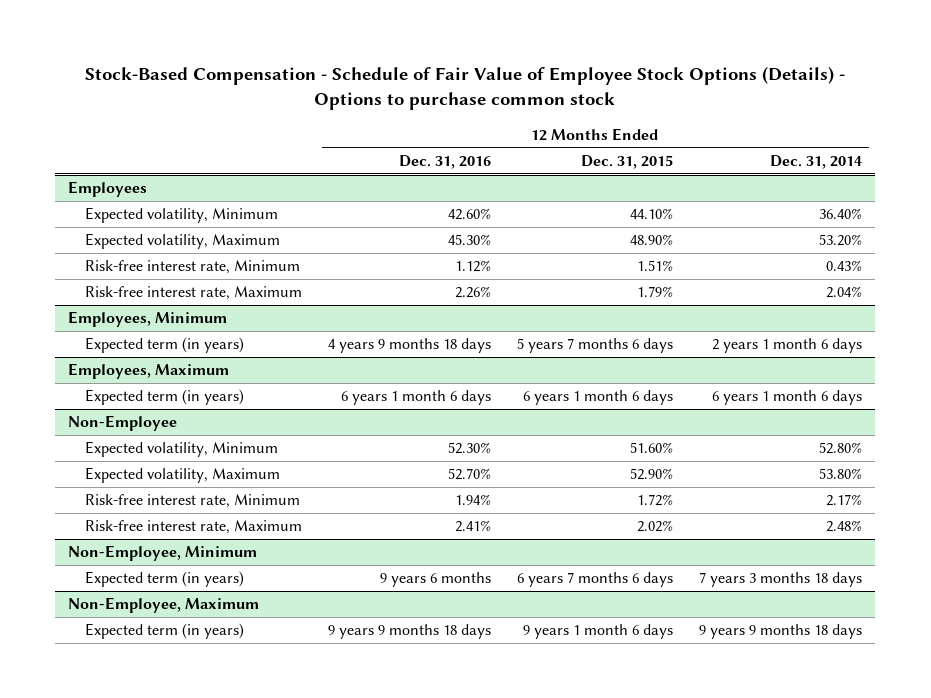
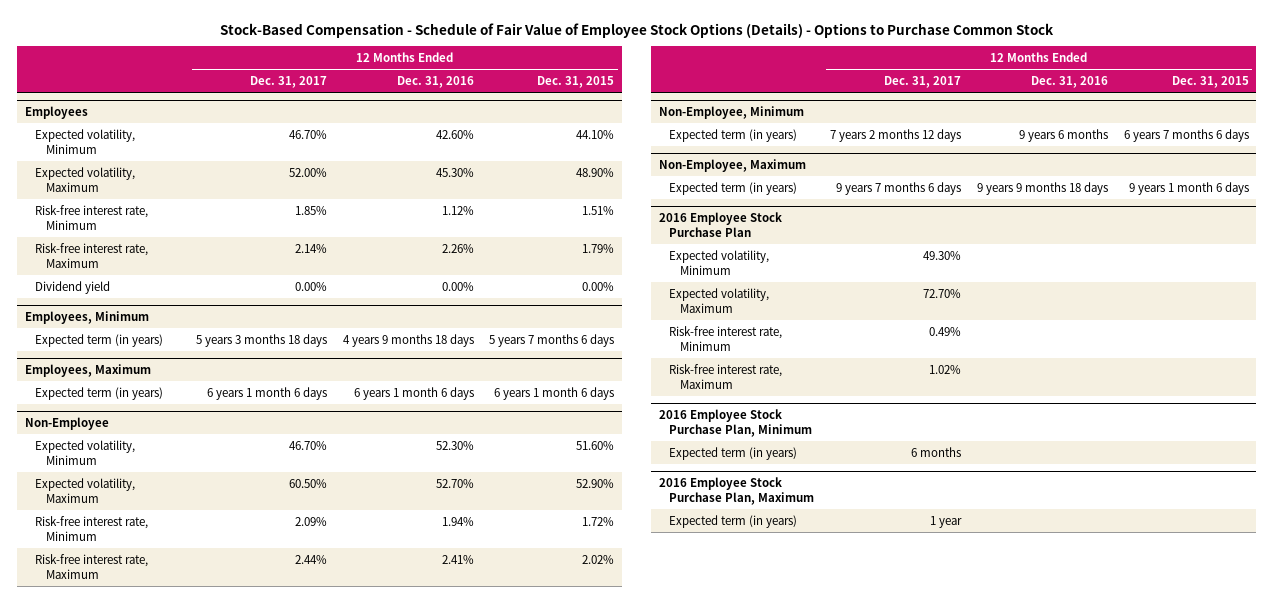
- Stock-Based Compensation - Schedule of Fair Value of Employee Stock Options (Details) - Options to purchase common stock
+ Stock-Based Compensation - Schedule of Fair Value of Employee Stock Options (Details) - Options to Purchase Common Stock
- | 12 Months Ended Dec. 31, 2016 | 12 Months Ended Dec. 31, 2015 | 12 Months Ended Dec. 31, 2014
+ | 12 Months Ended Dec. 31, 2017 | 12 Months Ended Dec. 31, 2016 | 12 Months Ended Dec. 31, 2015
@ Employees
+ Dividend yield | 0.00% | 0.00% | 0.00%
+ 2016 Employee Stock Purchase Plan
+ Expected volatility, Minimum | 49.30% | |
+ Expected volatility, Maximum | 72.70% | |
+ Risk-free interest rate, Minimum | 0.49% | |
+ Risk-free interest rate, Maximum | 1.02% | |
+ 2016 Employee Stock Purchase Plan, Minimum
+ Expected term (in years) | 6 months | |
+ 2016 Employee Stock Purchase Plan, Maximum
+ Expected term (in years) | 1 year | |

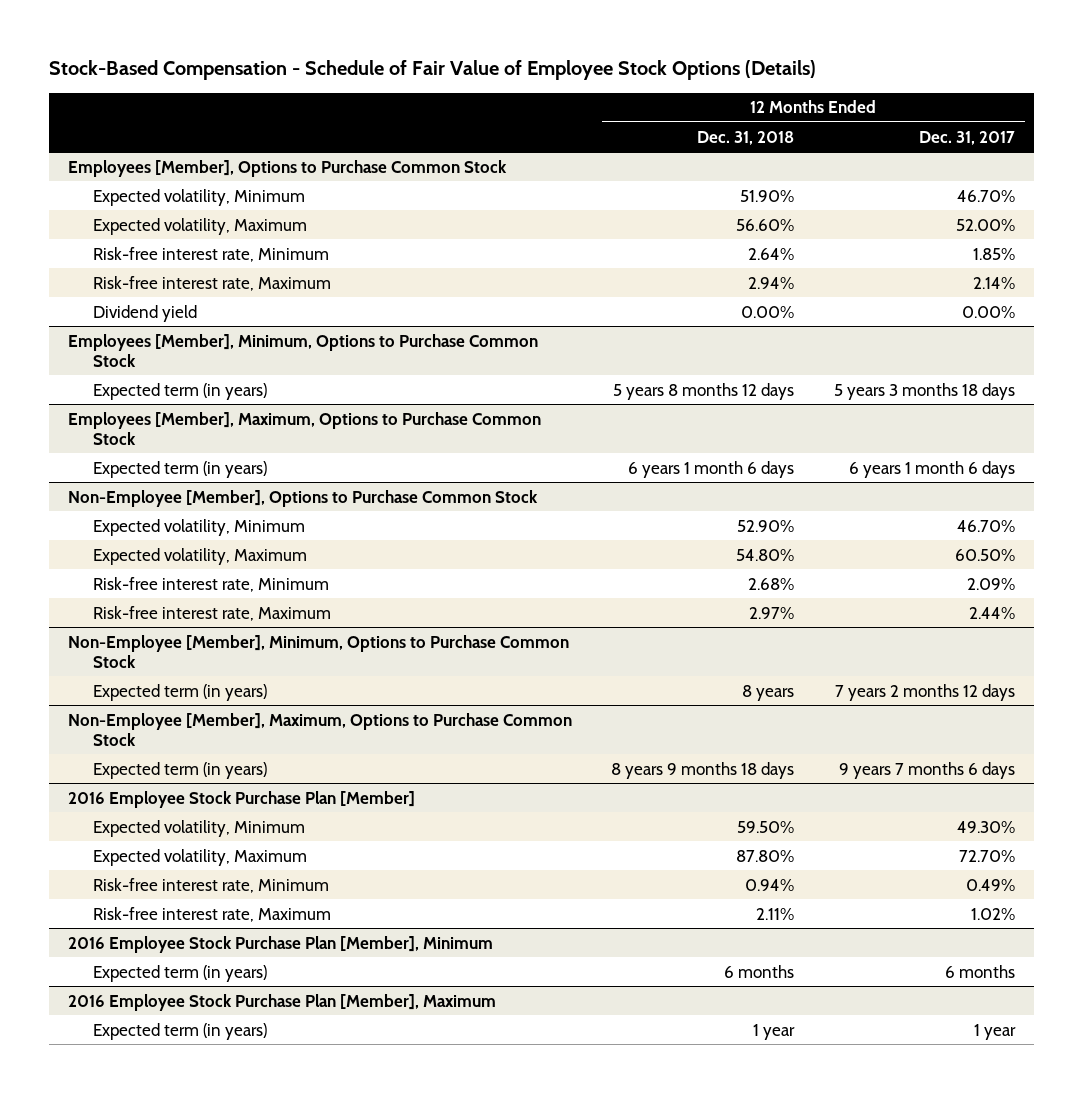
- Stock-Based Compensation - Schedule of Fair Value of Employee Stock Options (Details) - Options to Purchase Common Stock
+ Stock-Based Compensation - Schedule of Fair Value of Employee Stock Options (Details)
- | 12 Months Ended Dec. 31, 2017 | 12 Months Ended Dec. 31, 2016 | 12 Months Ended Dec. 31, 2015
+ | 12 Months Ended Dec. 31, 2018 | 12 Months Ended Dec. 31, 2017
- Employees
+ Employees [Member], Options to Purchase Common Stock
- Employees, Minimum
+ Employees [Member], Minimum, Options to Purchase Common Stock
- Employees, Maximum
+ Employees [Member], Maximum, Options to Purchase Common Stock
- Non-Employee
+ Non-Employee [Member], Options to Purchase Common Stock
- Non-Employee, Minimum
+ Non-Employee [Member], Minimum, Options to Purchase Common Stock
- Non-Employee, Maximum
+ Non-Employee [Member], Maximum, Options to Purchase Common Stock
- 2016 Employee Stock Purchase Plan
+ 2016 Employee Stock Purchase Plan [Member]
- 2016 Employee Stock Purchase Plan, Minimum
+ 2016 Employee Stock Purchase Plan [Member], Minimum
- 2016 Employee Stock Purchase Plan, Maximum
+ 2016 Employee Stock Purchase Plan [Member], Maximum

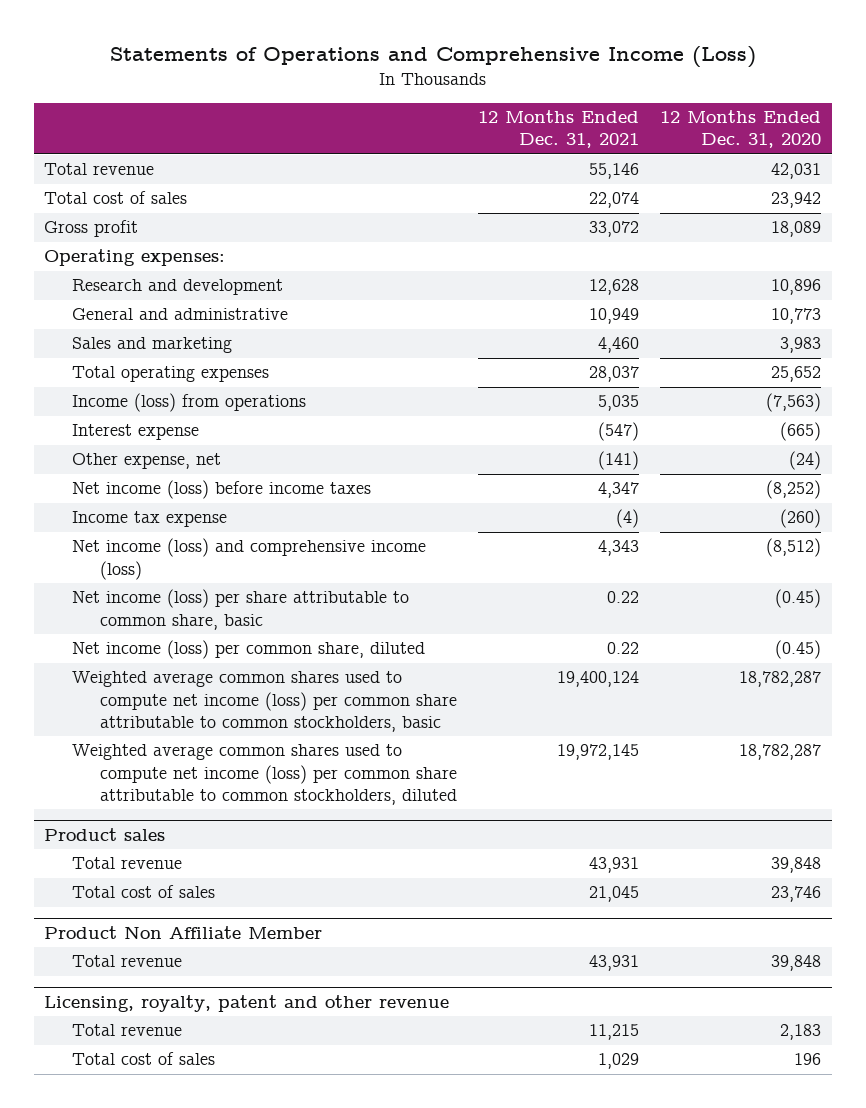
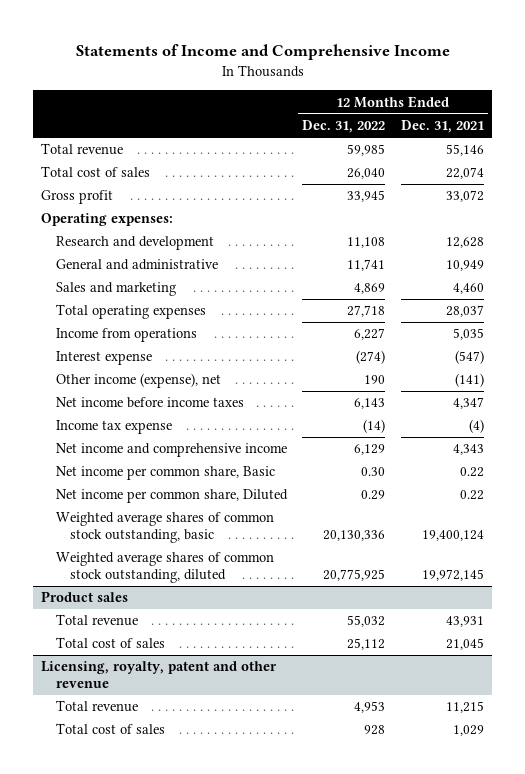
- Statements of Operations and Comprehensive Income (Loss)
+ Statements of Income and Comprehensive Income
- | 12 Months Ended Dec. 31, 2021 | 12 Months Ended Dec. 31, 2020
+ | 12 Months Ended Dec. 31, 2022 | 12 Months Ended Dec. 31, 2021
- Income (loss) from operations | 5,035 | (7,563)
+ Income from operations | 6,227 | 5,035
- Other expense, net | (141) | (24)
- Net income (loss) before income taxes | 4,347 | (8,252)
+ Other income (expense), net | 190 | (141)
+ Net income before income taxes | 6,143 | 4,347
- Net income (loss) and comprehensive income (loss) | 4,343 | (8,512)
- Net income (loss) per share attributable to common share, basic | 0.22 | (0.45)
- Net income (loss) per common share, diluted | 0.22 | (0.45)
- Weighted average common shares used to compute net income (loss) per common share attributable to common stockholders, basic | 19,400,124 | 18,782,287
- Weighted average common shares used to compute net income (loss) per common share attributable to common stockholders, diluted | 19,972,145 | 18,782,287
+ Net income and comprehensive income | 6,129 | 4,343
+ Net income per common share, Basic | 0.30 | 0.22
+ Net income per common share, Diluted | 0.29 | 0.22
+ Weighted average shares of common stock outstanding, basic | 20,130,336 | 19,400,124
+ Weighted average shares of common stock outstanding, diluted | 20,775,925 | 19,972,145
- Product Non Affiliate Member
- Total revenue | 43,931 | 39,848

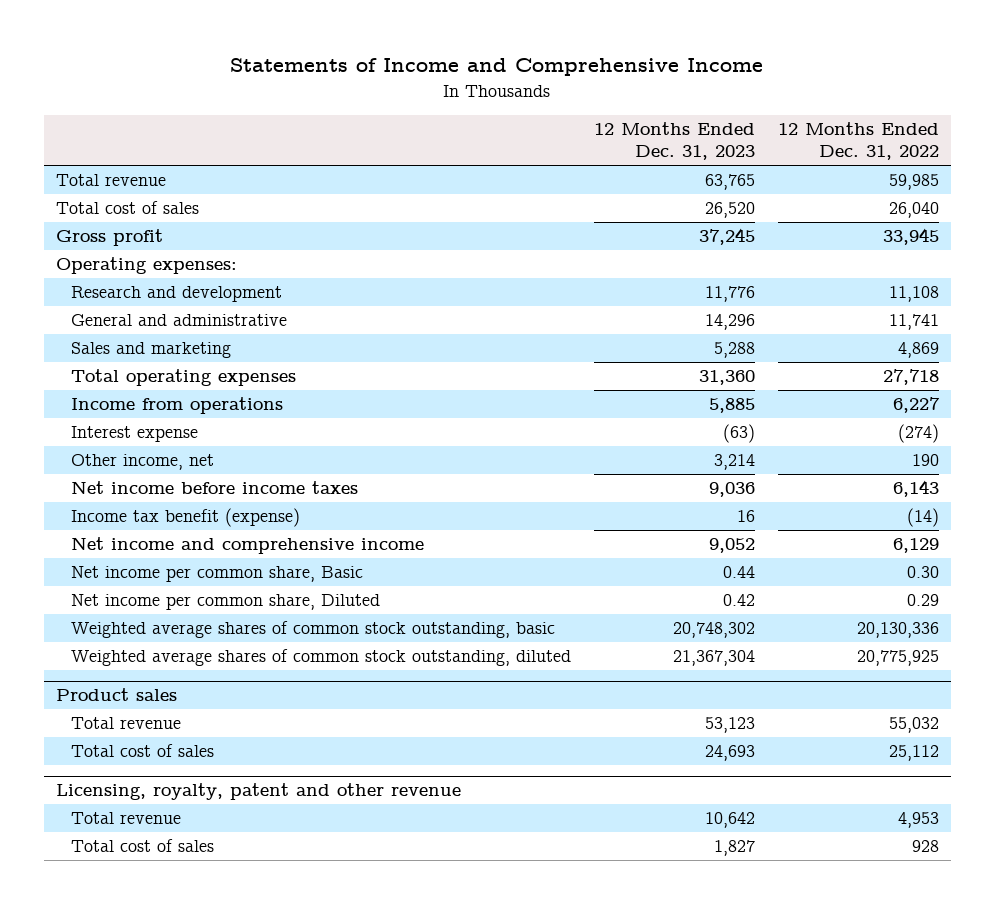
- | 12 Months Ended Dec. 31, 2022 | 12 Months Ended Dec. 31, 2021
+ | 12 Months Ended Dec. 31, 2023 | 12 Months Ended Dec. 31, 2022
- Other income (expense), net | 190 | (141)
+ Other income, net | 3,214 | 190
- Income tax expense | (14) | (4)
+ Income tax benefit (expense) | 16 | (14)

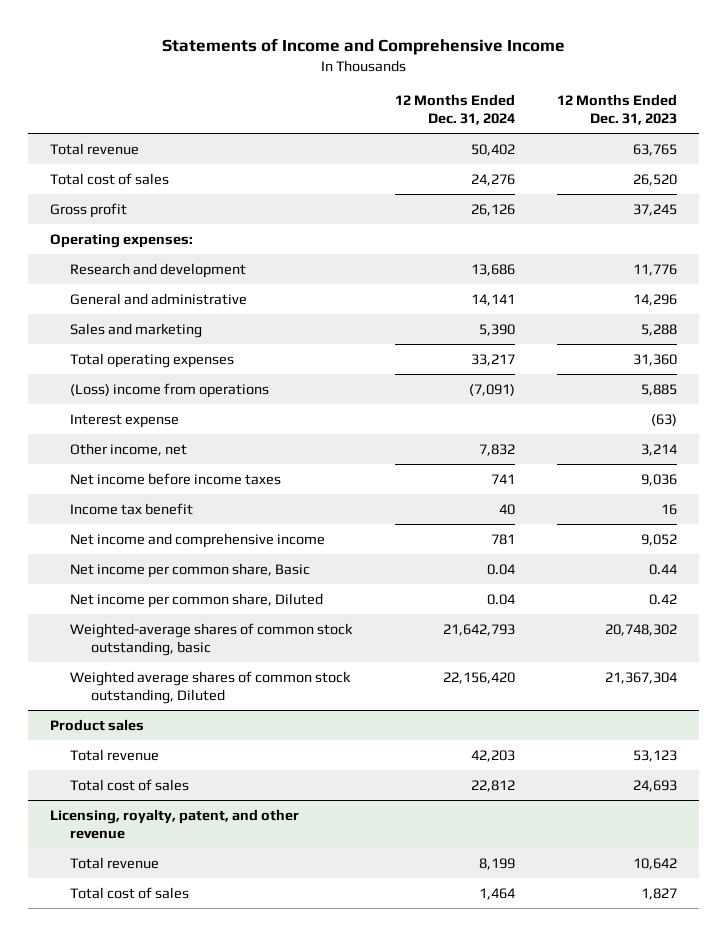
- | 12 Months Ended Dec. 31, 2023 | 12 Months Ended Dec. 31, 2022
+ | 12 Months Ended Dec. 31, 2024 | 12 Months Ended Dec. 31, 2023
- Income from operations | 5,885 | 6,227
+ (Loss) income from operations | (7,091) | 5,885
- Income tax benefit (expense) | 16 | (14)
+ Income tax benefit | 40 | 16
- Weighted average shares of common stock outstanding, basic | 20,748,302 | 20,130,336
- Weighted average shares of common stock outstanding, diluted | 21,367,304 | 20,775,925
+ Weighted-average shares of common stock outstanding, basic | 21,642,793 | 20,748,302
+ Weighted average shares of common stock outstanding, Diluted | 22,156,420 | 21,367,304
- Licensing, royalty, patent and other revenue
+ Licensing, royalty, patent, and other revenue

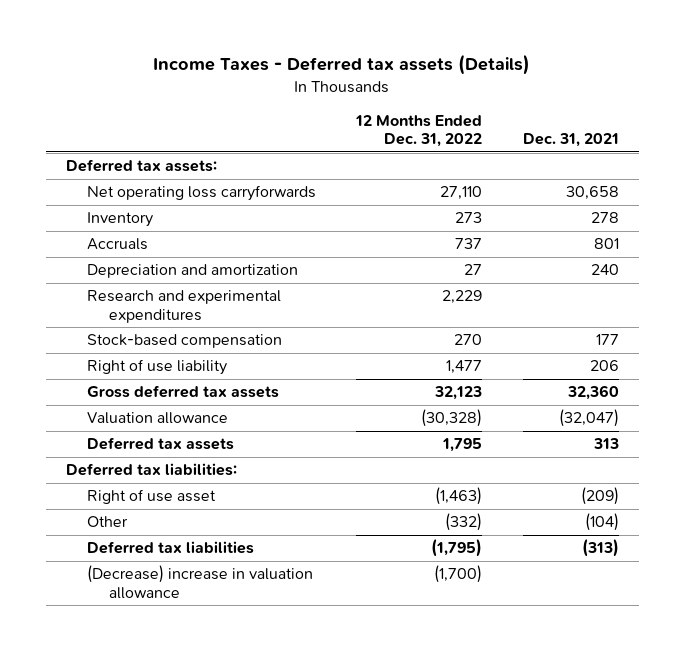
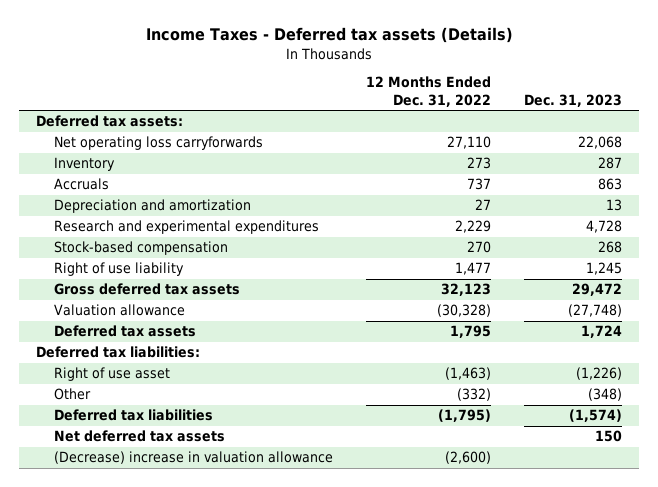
- | 12 Months Ended Dec. 31, 2022 | Dec. 31, 2021
+ | 12 Months Ended Dec. 31, 2022 | Dec. 31, 2023
- (Decrease) increase in valuation allowance | (1,700) |
+ Net deferred tax assets | | 150
+ (Decrease) increase in valuation allowance | (2,600) |

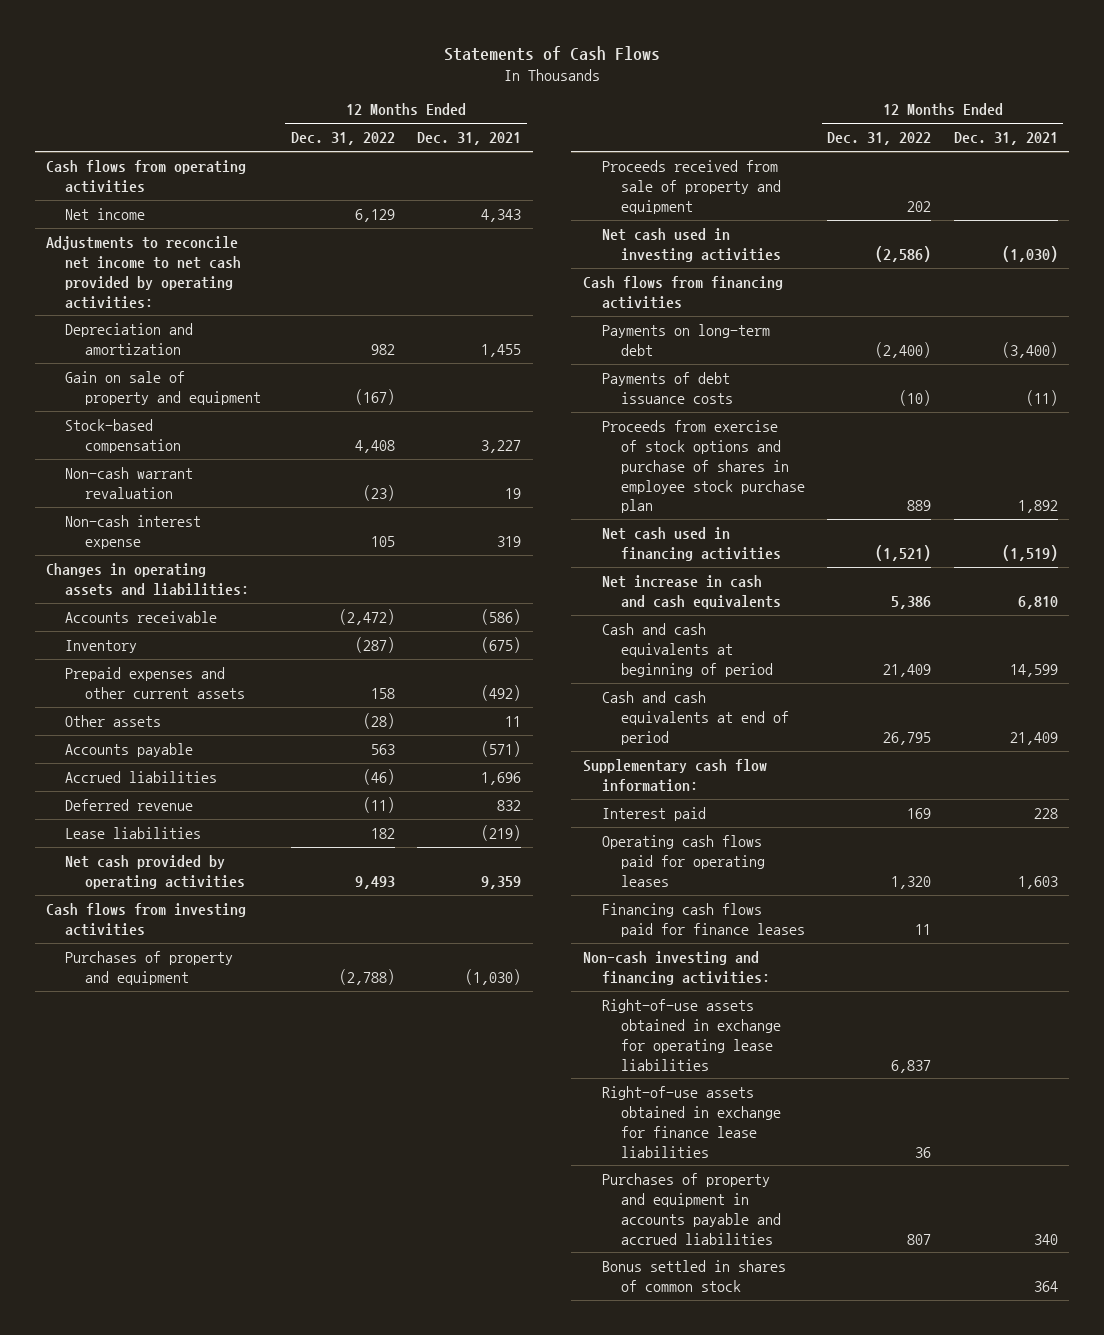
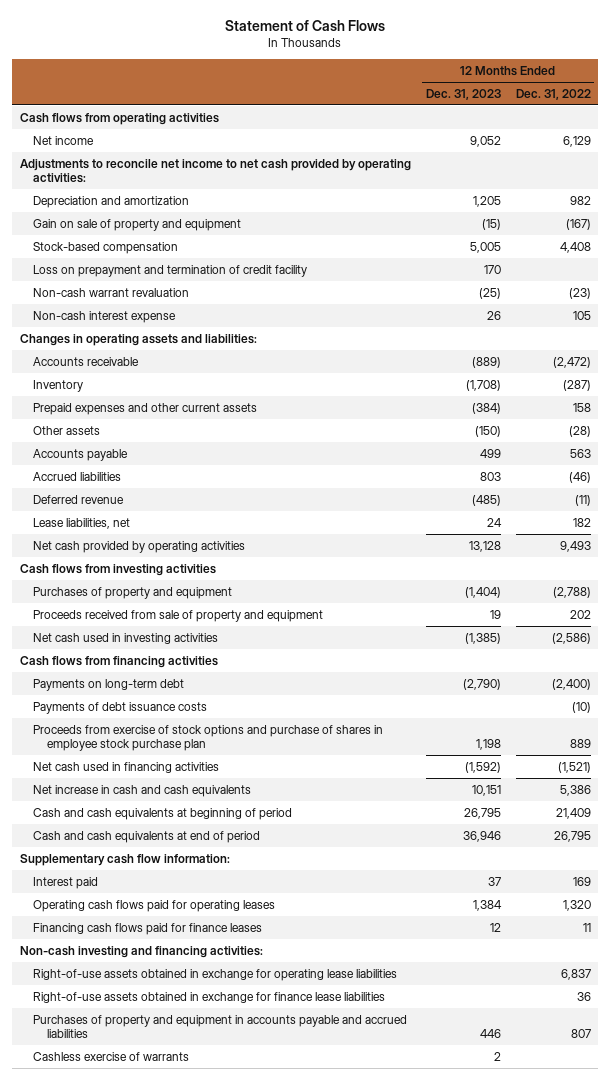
- Statements of Cash Flows
+ Statement of Cash Flows
- | 12 Months Ended Dec. 31, 2022 | 12 Months Ended Dec. 31, 2021
+ | 12 Months Ended Dec. 31, 2023 | 12 Months Ended Dec. 31, 2022
+ Loss on prepayment and termination of credit facility | 170 |
- Lease liabilities | 182 | (219)
+ Lease liabilities, net | 24 | 182
- Bonus settled in shares of common stock | | 364
+ Cashless exercise of warrants | 2 |

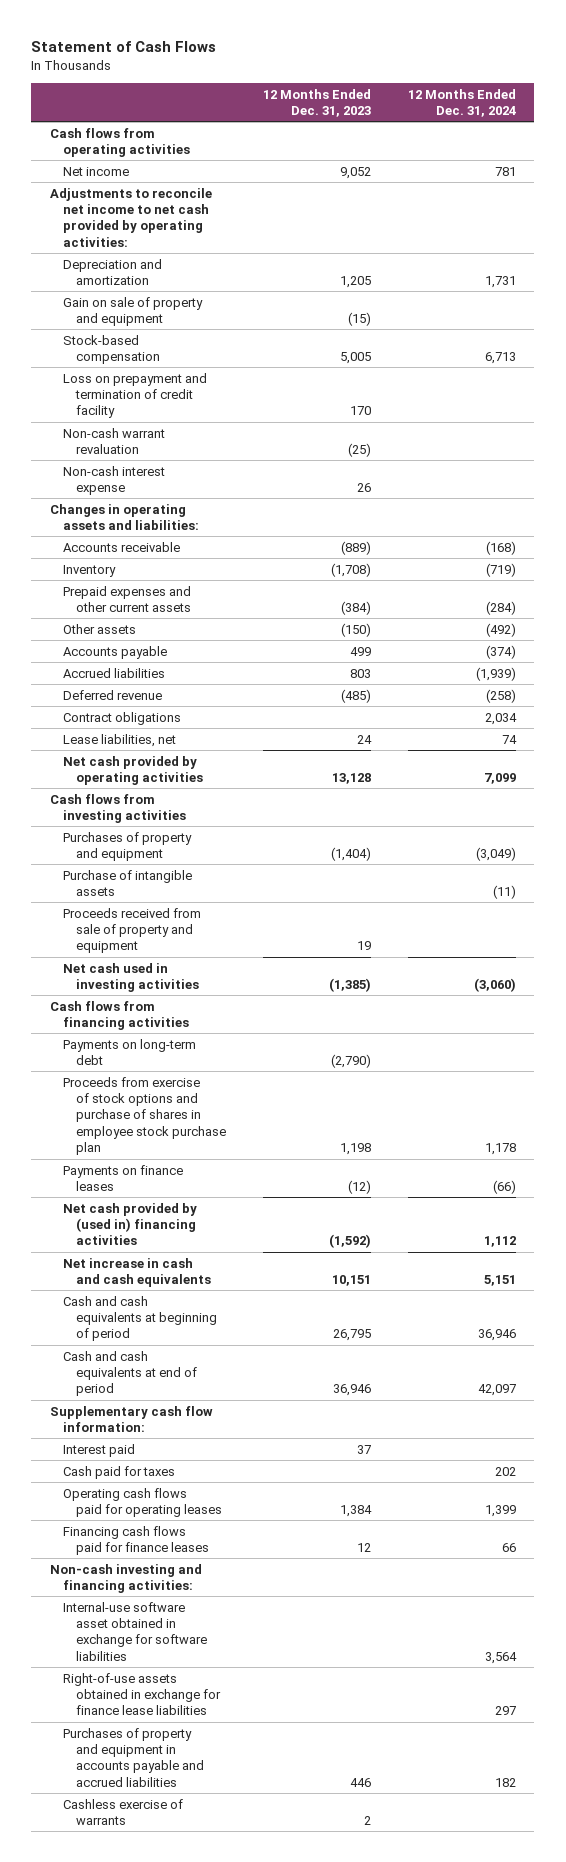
- | 12 Months Ended Dec. 31, 2023 | 12 Months Ended Dec. 31, 2022
+ | 12 Months Ended Dec. 31, 2023 | 12 Months Ended Dec. 31, 2024
+ Contract obligations | | 2,034
+ Purchase of intangible assets | | (11)
- Payments of debt issuance costs | | (10)
- Net cash used in financing activities | (1,592) | (1,521)
+ Payments on finance leases | (12) | (66)
+ Net cash provided by (used in) financing activities | (1,592) | 1,112
+ Cash paid for taxes | | 202
- Right-of-use assets obtained in exchange for operating lease liabilities | | 6,837
+ Internal-use software asset obtained in exchange for software liabilities | | 3,564

